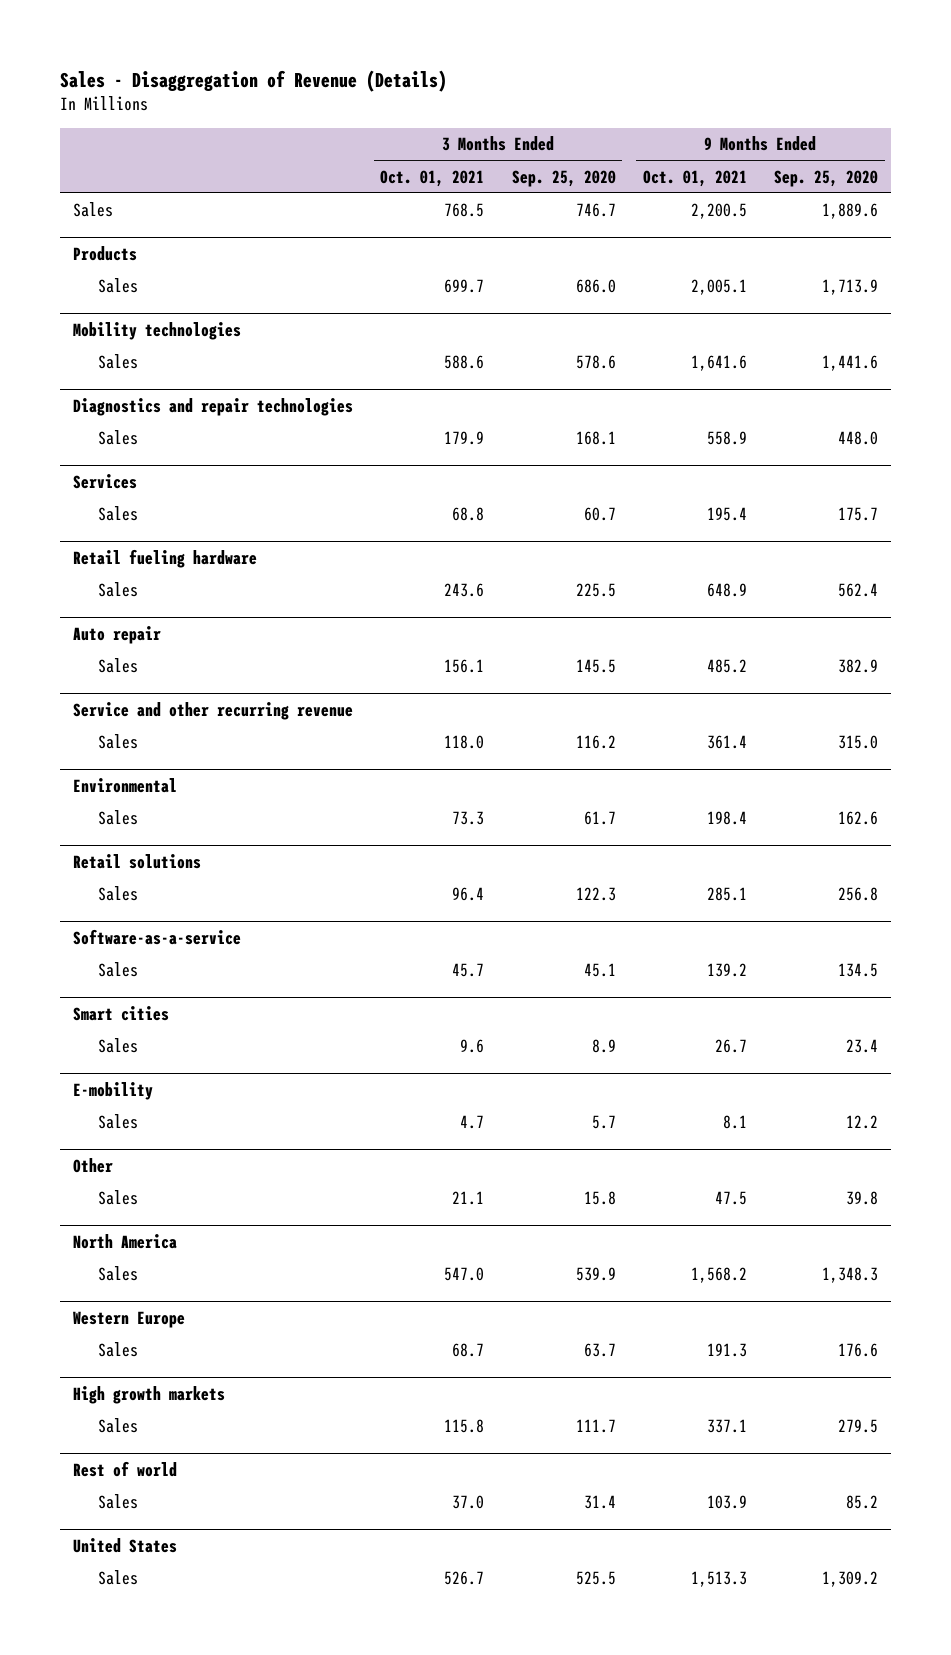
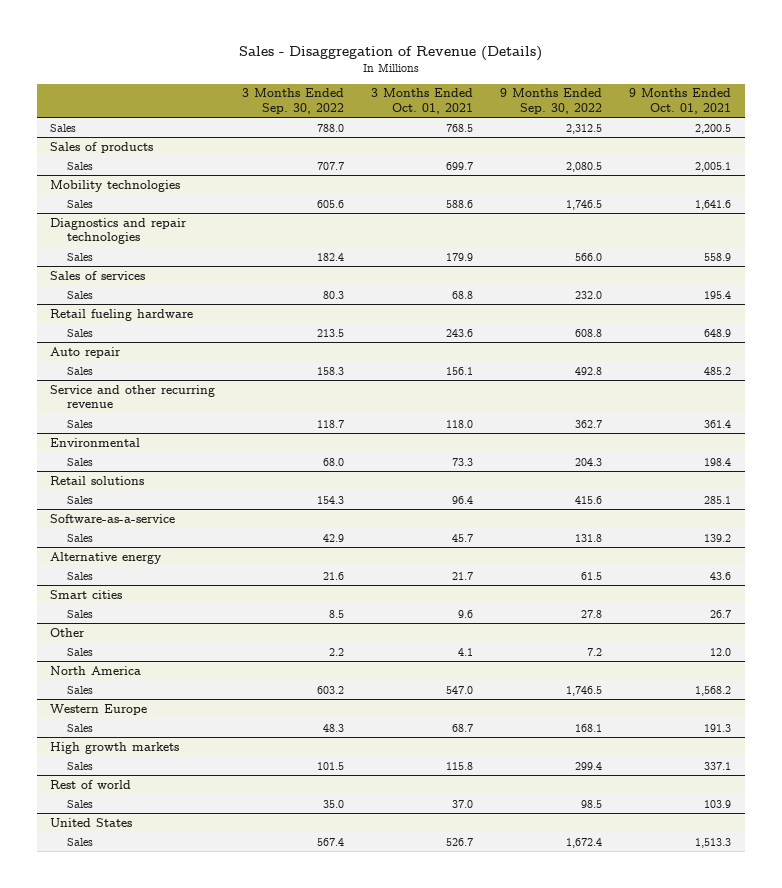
- | 3 Months Ended Oct. 01, 2021 | 3 Months Ended Sep. 25, 2020 | 9 Months Ended Oct. 01, 2021 | 9 Months Ended Sep. 25, 2020
+ | 3 Months Ended Sep. 30, 2022 | 3 Months Ended Oct. 01, 2021 | 9 Months Ended Sep. 30, 2022 | 9 Months Ended Oct. 01, 2021
- Products
+ Sales of products
- Services
+ Sales of services
+ Alternative energy
+ Sales | 21.6 | 21.7 | 61.5 | 43.6
- E-mobility
- Sales | 4.7 | 5.7 | 8.1 | 12.2
@ Other
- Sales | 21.1 | 15.8 | 47.5 | 39.8
+ Sales | 2.2 | 4.1 | 7.2 | 12.0

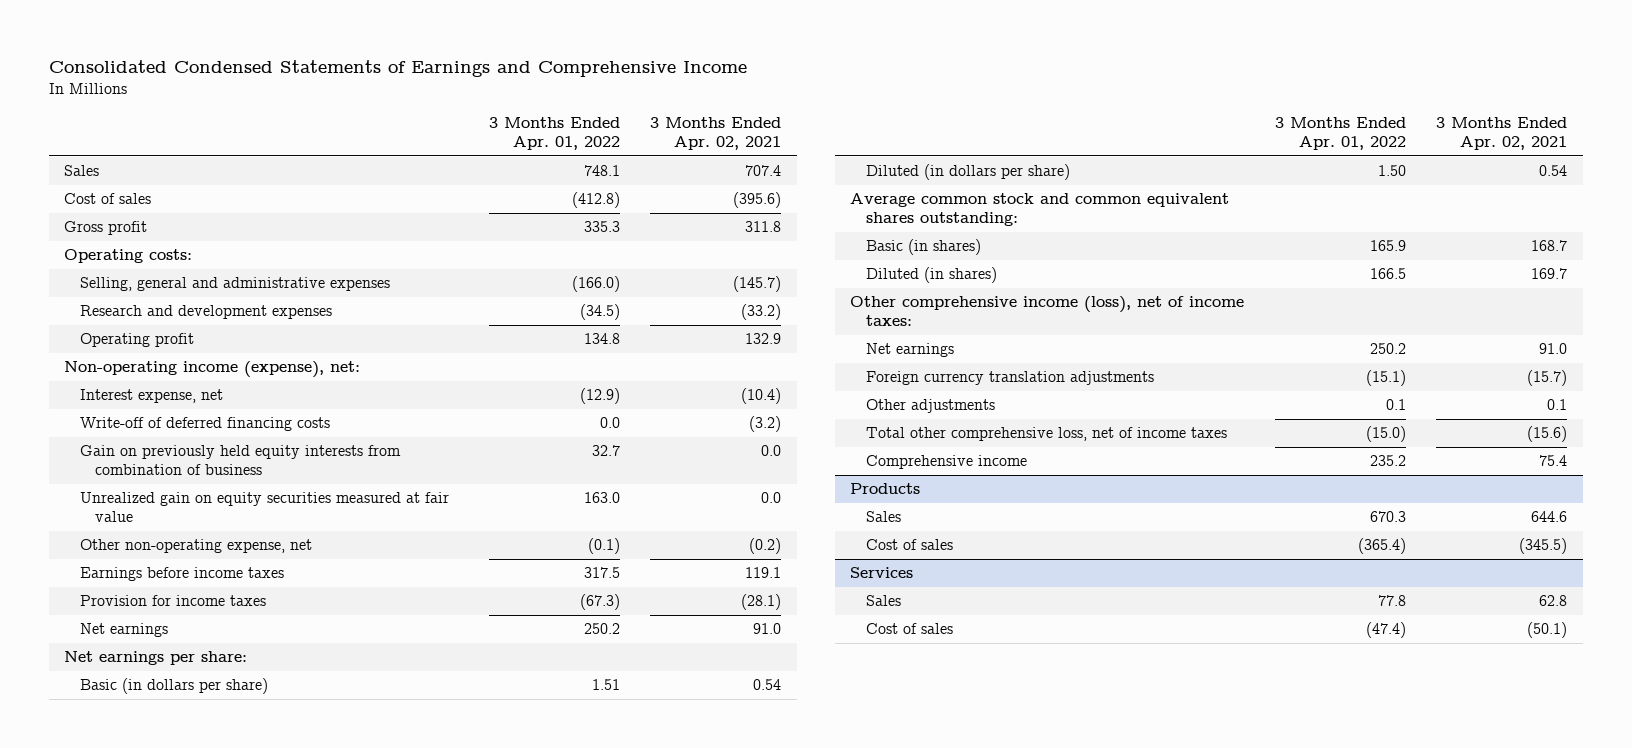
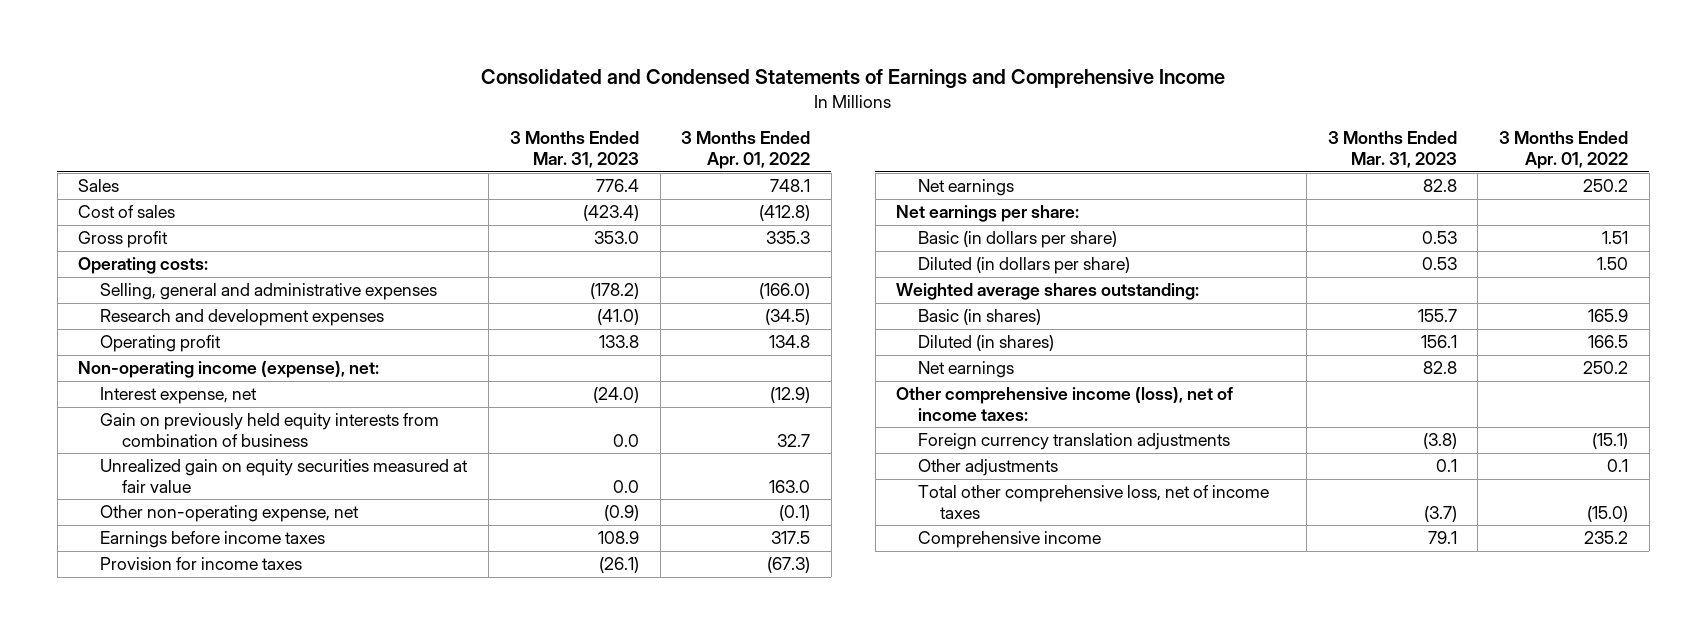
- Consolidated Condensed Statements of Earnings and Comprehensive Income
+ Consolidated and Condensed Statements of Earnings and Comprehensive Income
- | 3 Months Ended Apr. 01, 2022 | 3 Months Ended Apr. 02, 2021
+ | 3 Months Ended Mar. 31, 2023 | 3 Months Ended Apr. 01, 2022
- Write-off of deferred financing costs | 0.0 | (3.2)
- Average common stock and common equivalent shares outstanding:
+ Weighted average shares outstanding:
moved down: Other comprehensive income (loss), net of income taxes:
- Products
- Sales | 670.3 | 644.6
- Cost of sales | (365.4) | (345.5)
- Services
- Sales | 77.8 | 62.8
- Cost of sales | (47.4) | (50.1)

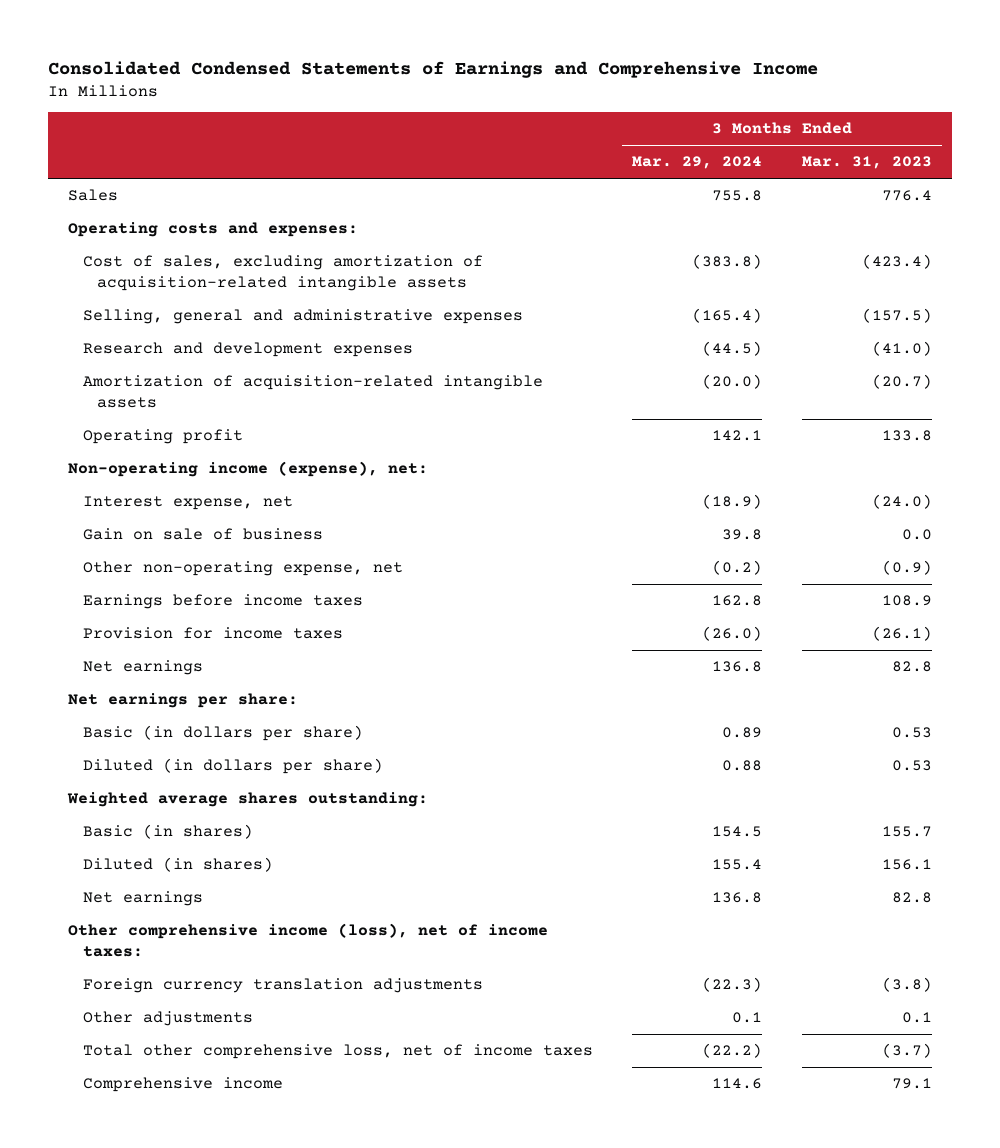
- Consolidated and Condensed Statements of Earnings and Comprehensive Income
+ Consolidated Condensed Statements of Earnings and Comprehensive Income
- | 3 Months Ended Mar. 31, 2023 | 3 Months Ended Apr. 01, 2022
+ | 3 Months Ended Mar. 29, 2024 | 3 Months Ended Mar. 31, 2023
- Cost of sales | (423.4) | (412.8)
- Gross profit | 353.0 | 335.3
- Operating costs:
- Selling, general and administrative expenses | (178.2) | (166.0)
+ Operating costs and expenses:
+ Cost of sales, excluding amortization of acquisition-related intangible assets | (383.8) | (423.4)
+ Selling, general and administrative expenses | (165.4) | (157.5)
+ Amortization of acquisition-related intangible assets | (20.0) | (20.7)
- Gain on previously held equity interests from combination of business | 0.0 | 32.7
- Unrealized gain on equity securities measured at fair value | 0.0 | 163.0
+ Gain on sale of business | 39.8 | 0.0

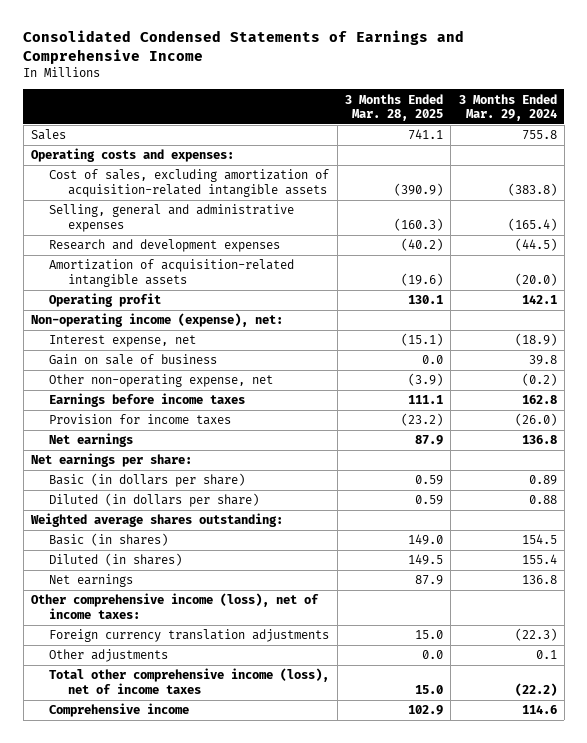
- | 3 Months Ended Mar. 29, 2024 | 3 Months Ended Mar. 31, 2023
+ | 3 Months Ended Mar. 28, 2025 | 3 Months Ended Mar. 29, 2024
- Total other comprehensive loss, net of income taxes | (22.2) | (3.7)
+ Total other comprehensive income (loss), net of income taxes | 15.0 | (22.2)

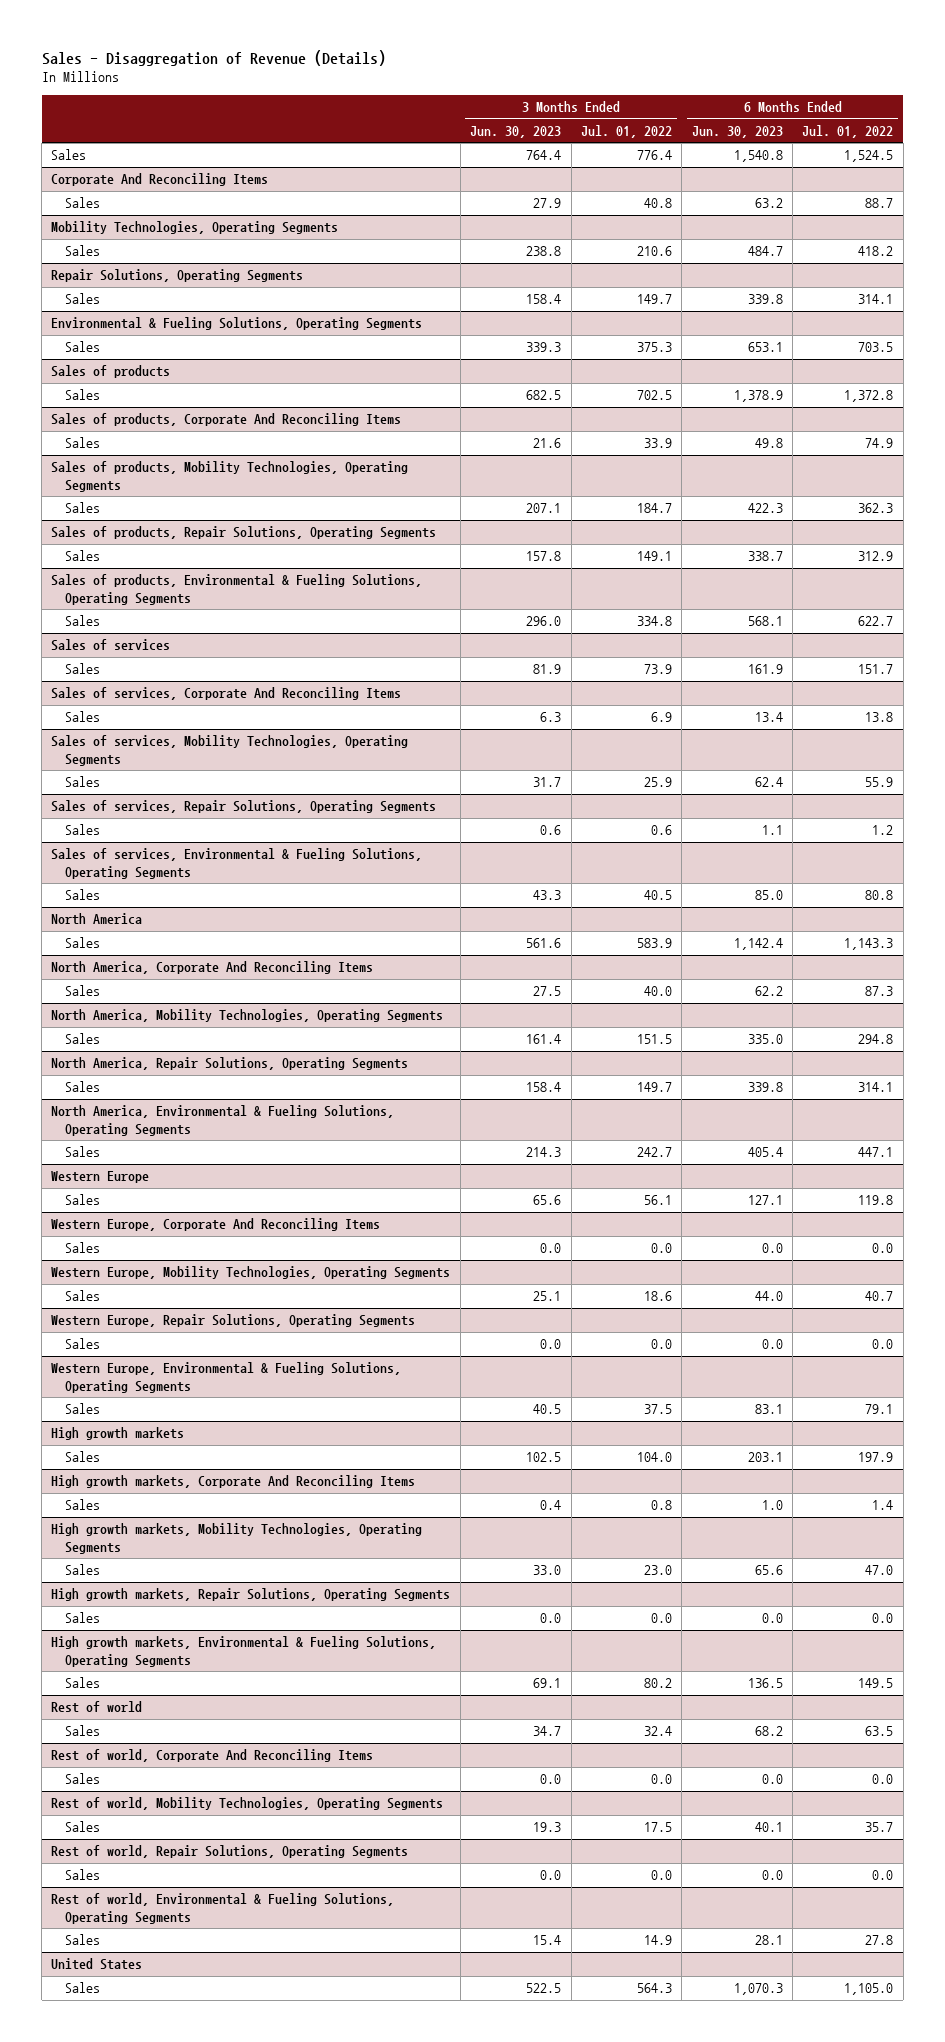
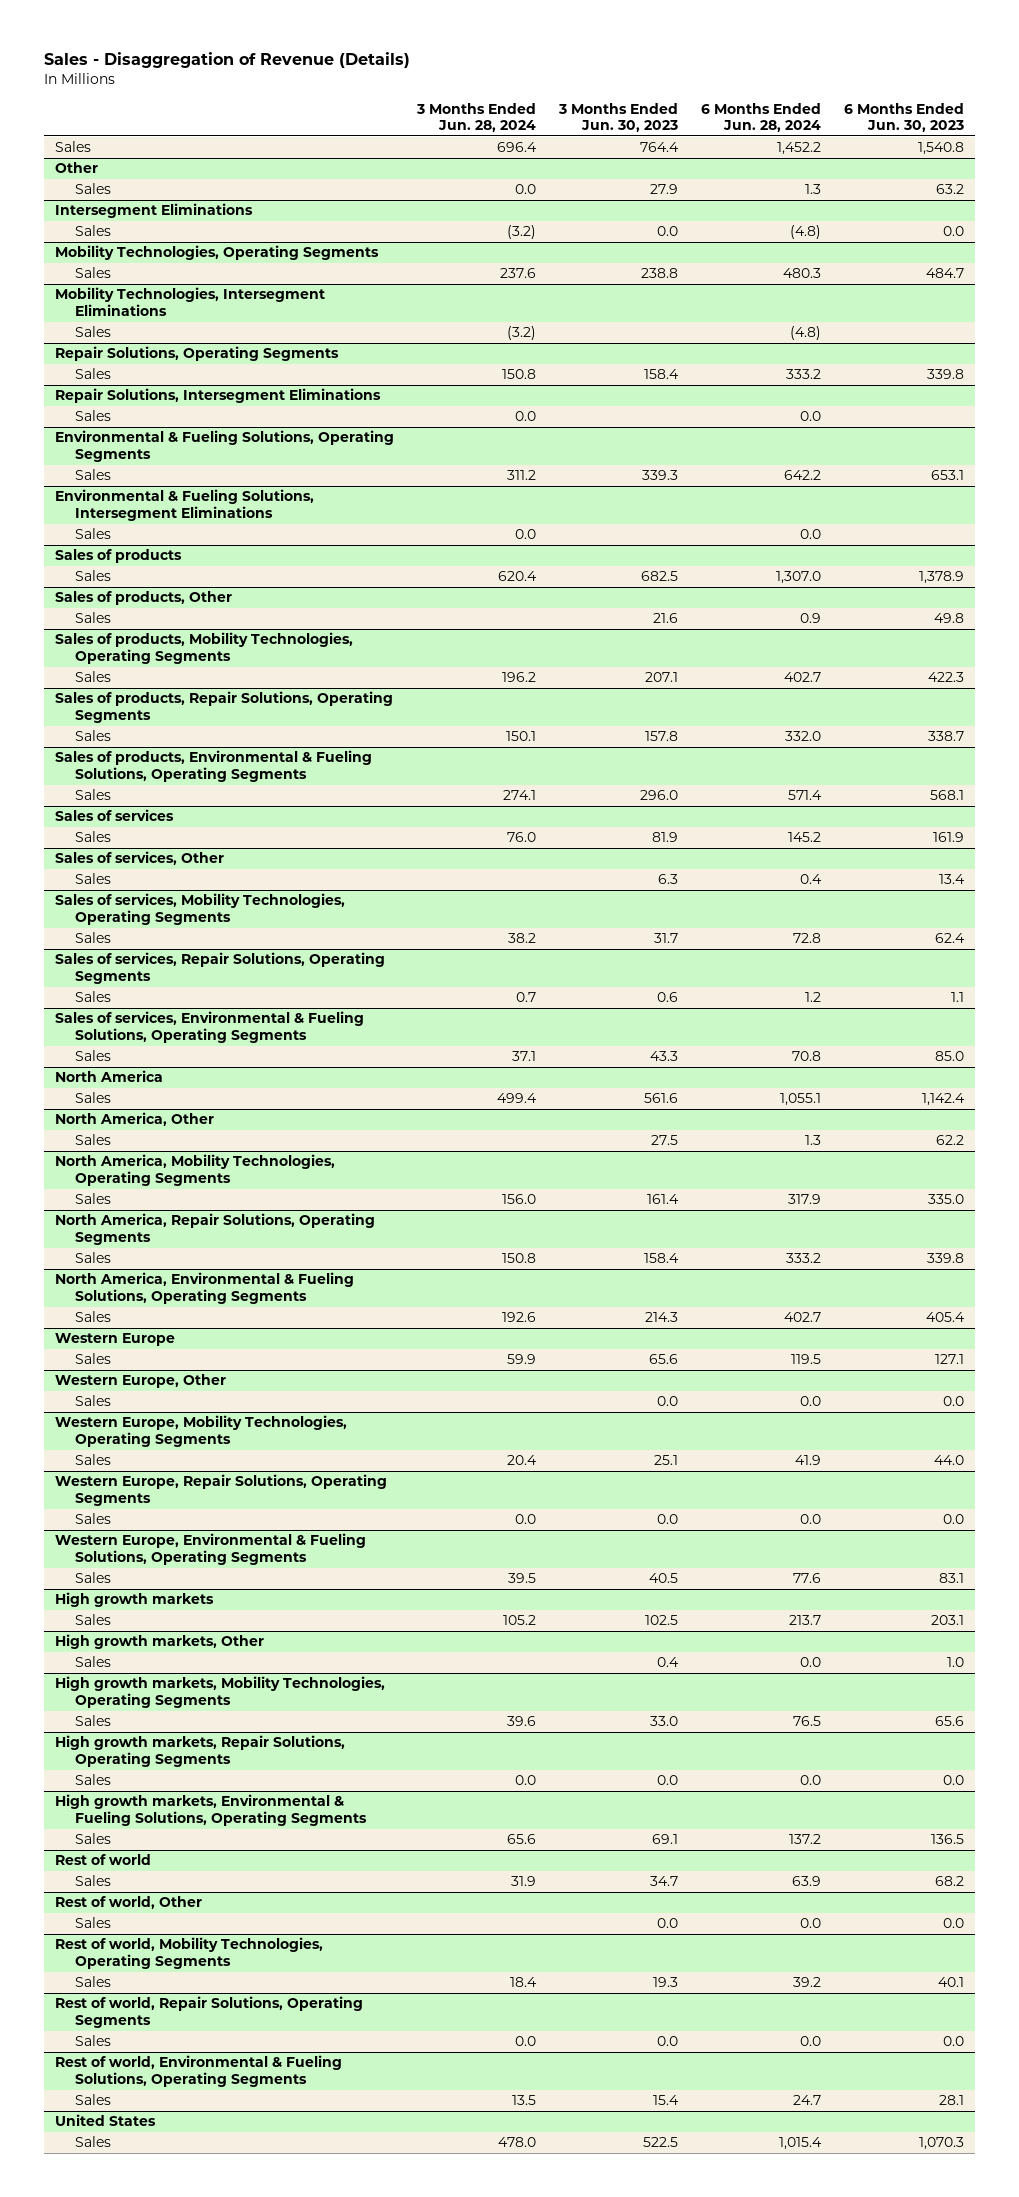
- | 3 Months Ended Jun. 30, 2023 | 3 Months Ended Jul. 01, 2022 | 6 Months Ended Jun. 30, 2023 | 6 Months Ended Jul. 01, 2022
+ | 3 Months Ended Jun. 28, 2024 | 3 Months Ended Jun. 30, 2023 | 6 Months Ended Jun. 28, 2024 | 6 Months Ended Jun. 30, 2023
- Corporate And Reconciling Items
+ Other
+ Intersegment Eliminations
+ Sales | (3.2) | 0.0 | (4.8) | 0.0
+ Mobility Technologies, Intersegment Eliminations
+ Sales | (3.2) | | (4.8) |
+ Repair Solutions, Intersegment Eliminations
+ Sales | 0.0 | | 0.0 |
+ Environmental & Fueling Solutions, Intersegment Eliminations
+ Sales | 0.0 | | 0.0 |
- Sales of products, Corporate And Reconciling Items
+ Sales of products, Other
- Sales of services, Corporate And Reconciling Items
+ Sales of services, Other
- North America, Corporate And Reconciling Items
+ North America, Other
- Western Europe, Corporate And Reconciling Items
+ Western Europe, Other
- High growth markets, Corporate And Reconciling Items
+ High growth markets, Other
- Rest of world, Corporate And Reconciling Items
+ Rest of world, Other

